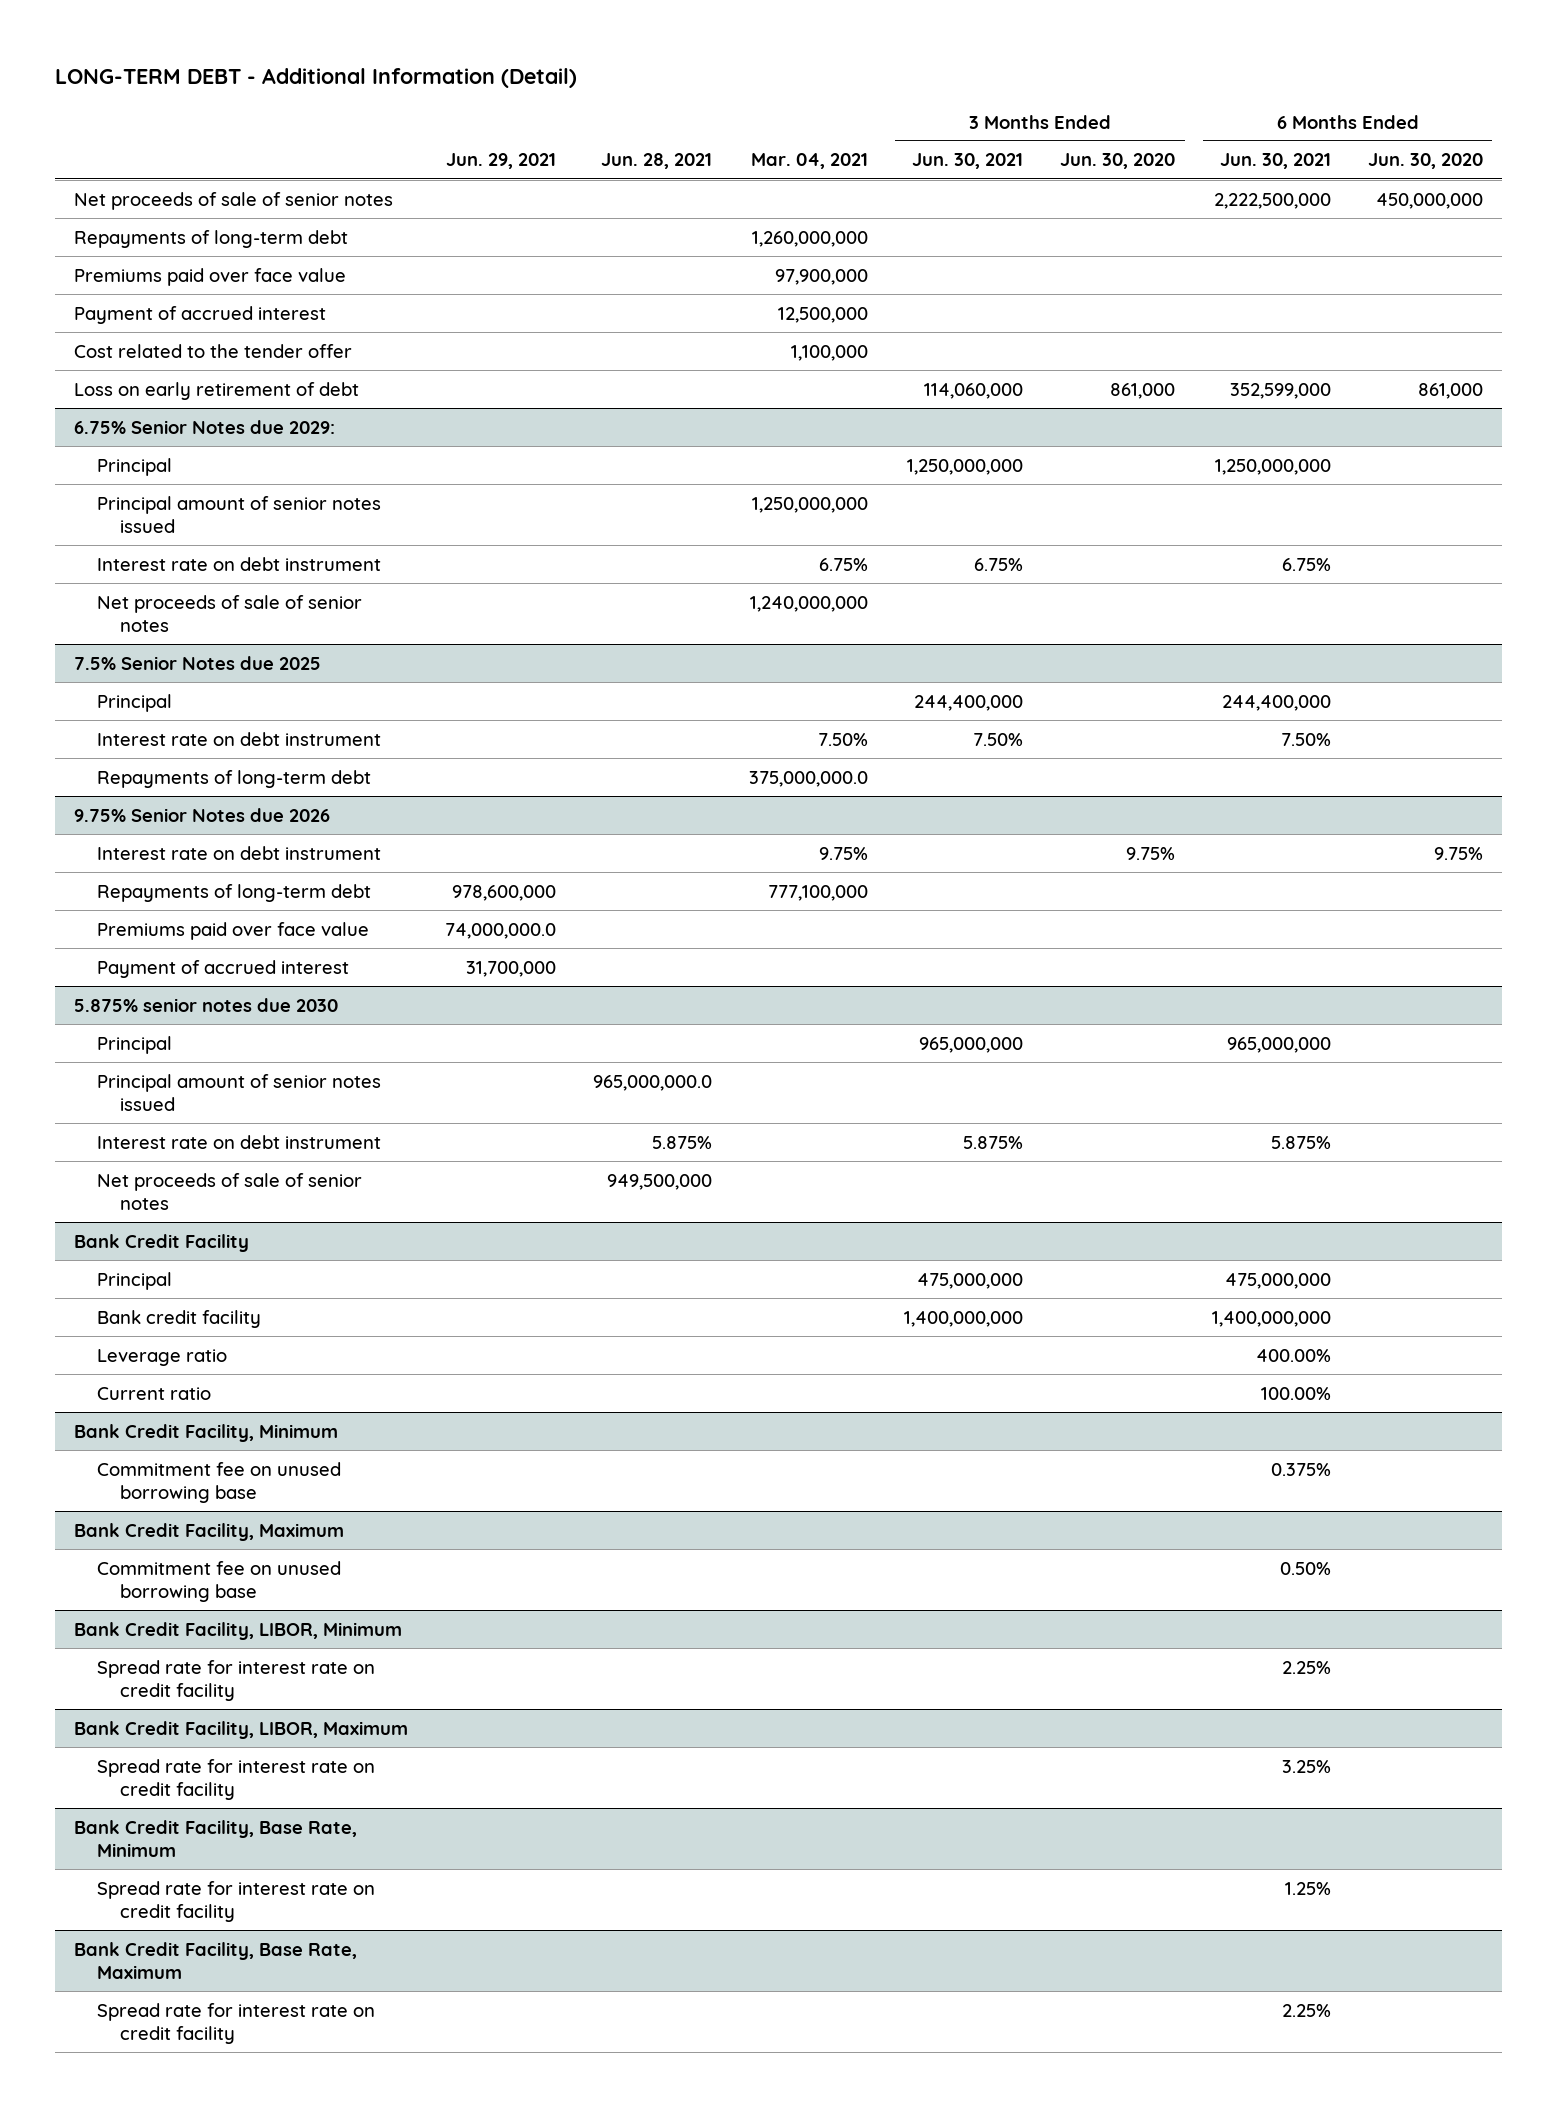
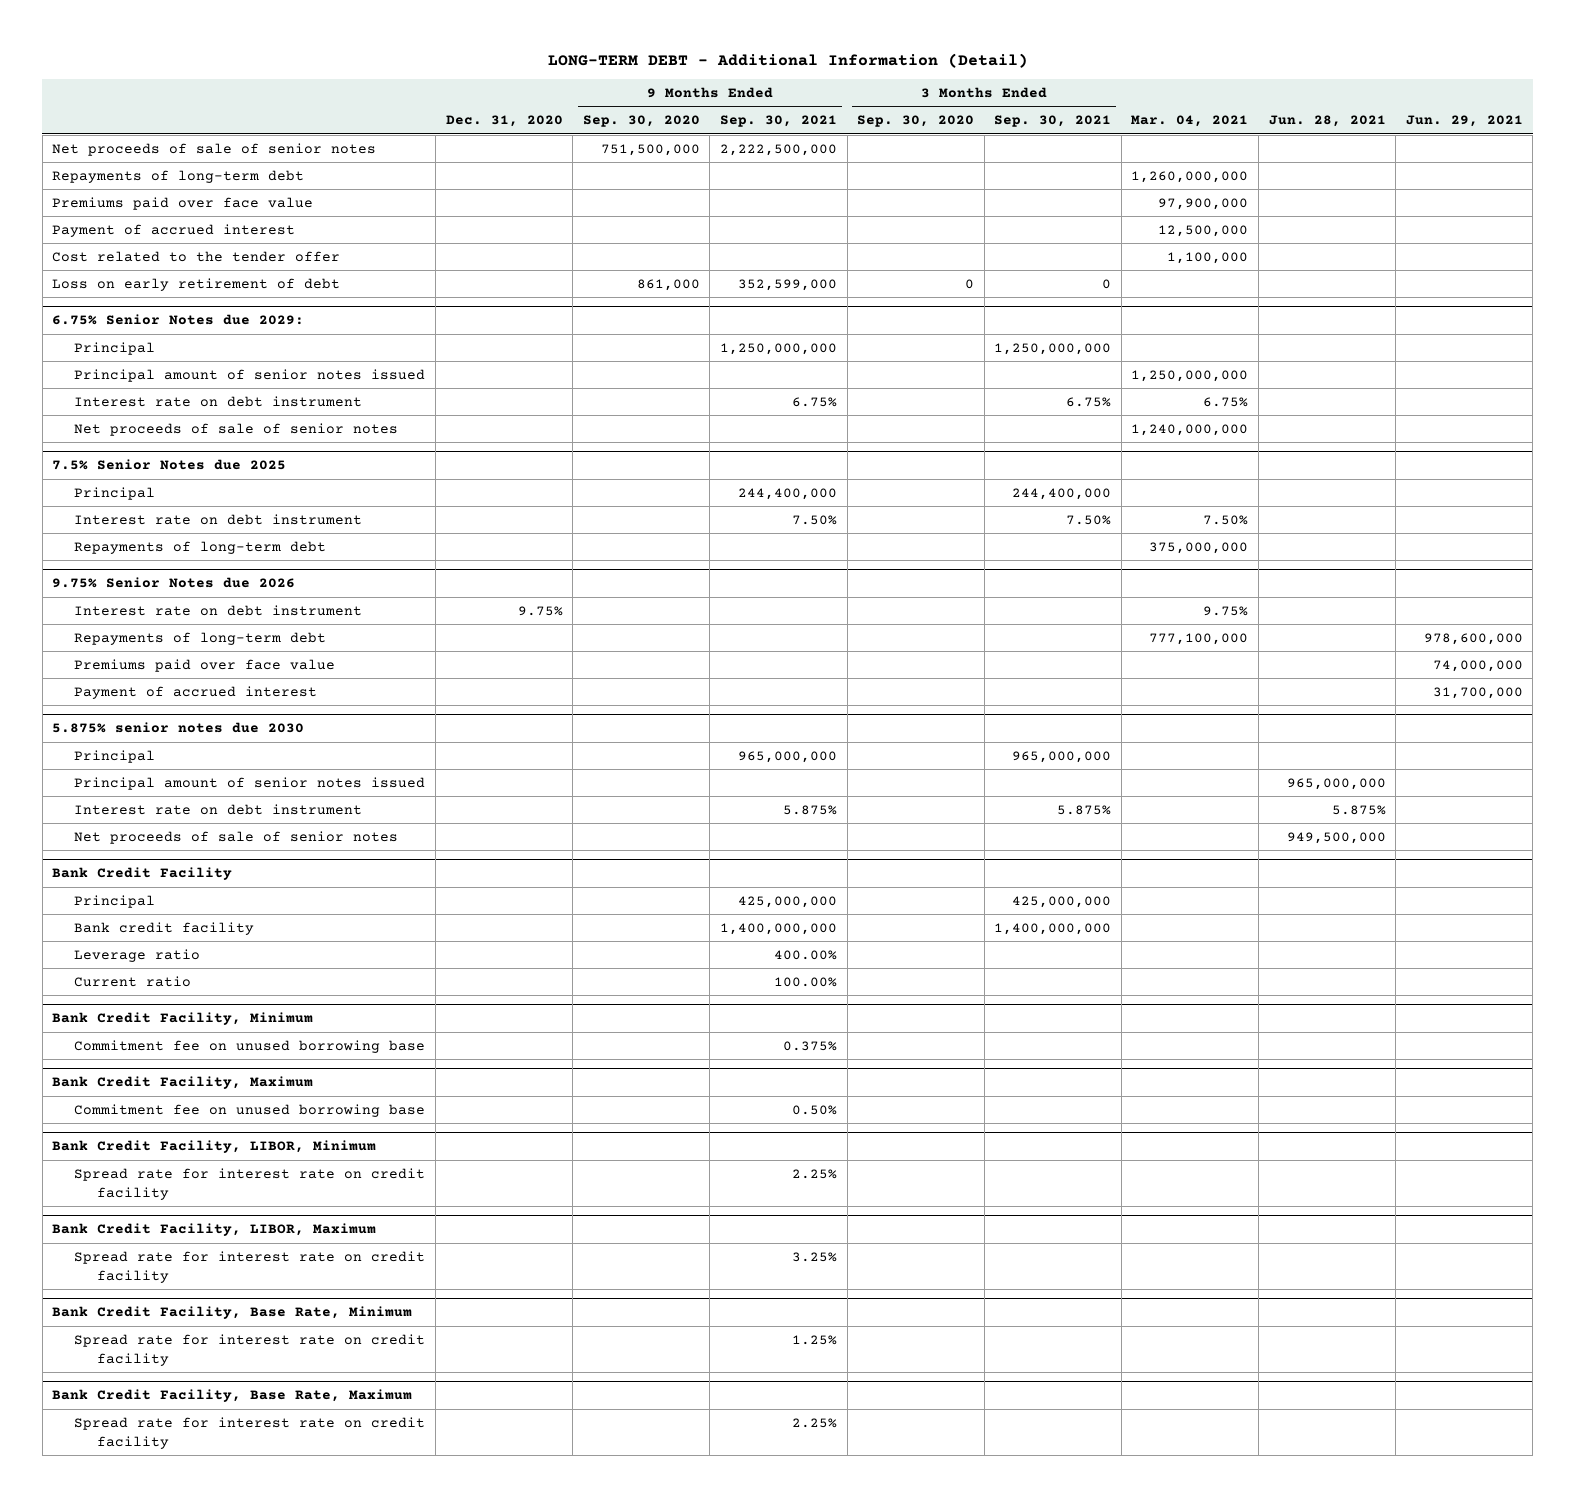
- | Jun. 29, 2021 | Jun. 28, 2021 | Mar. 04, 2021 | 3 Months Ended Jun. 30, 2021 | 3 Months Ended Jun. 30, 2020 | 6 Months Ended Jun. 30, 2021 | 6 Months Ended Jun. 30, 2020
+ | Dec. 31, 2020 | 9 Months Ended Sep. 30, 2020 | 9 Months Ended Sep. 30, 2021 | 3 Months Ended Sep. 30, 2020 | 3 Months Ended Sep. 30, 2021 | Mar. 04, 2021 | Jun. 28, 2021 | Jun. 29, 2021
@ 7.5% Senior Notes due 2025
- Repayments of long-term debt | | | 375,000,000.0 | | | |
+ Repayments of long-term debt | | | | | | 375,000,000 | |
@ 9.75% Senior Notes due 2026
- Premiums paid over face value | 74,000,000.0 | | | | | |
+ Premiums paid over face value | | | | | | | | 74,000,000
@ 5.875% senior notes due 2030
- Principal amount of senior notes issued | | 965,000,000.0 | | | | |
+ Principal amount of senior notes issued | | | | | | | 965,000,000 |

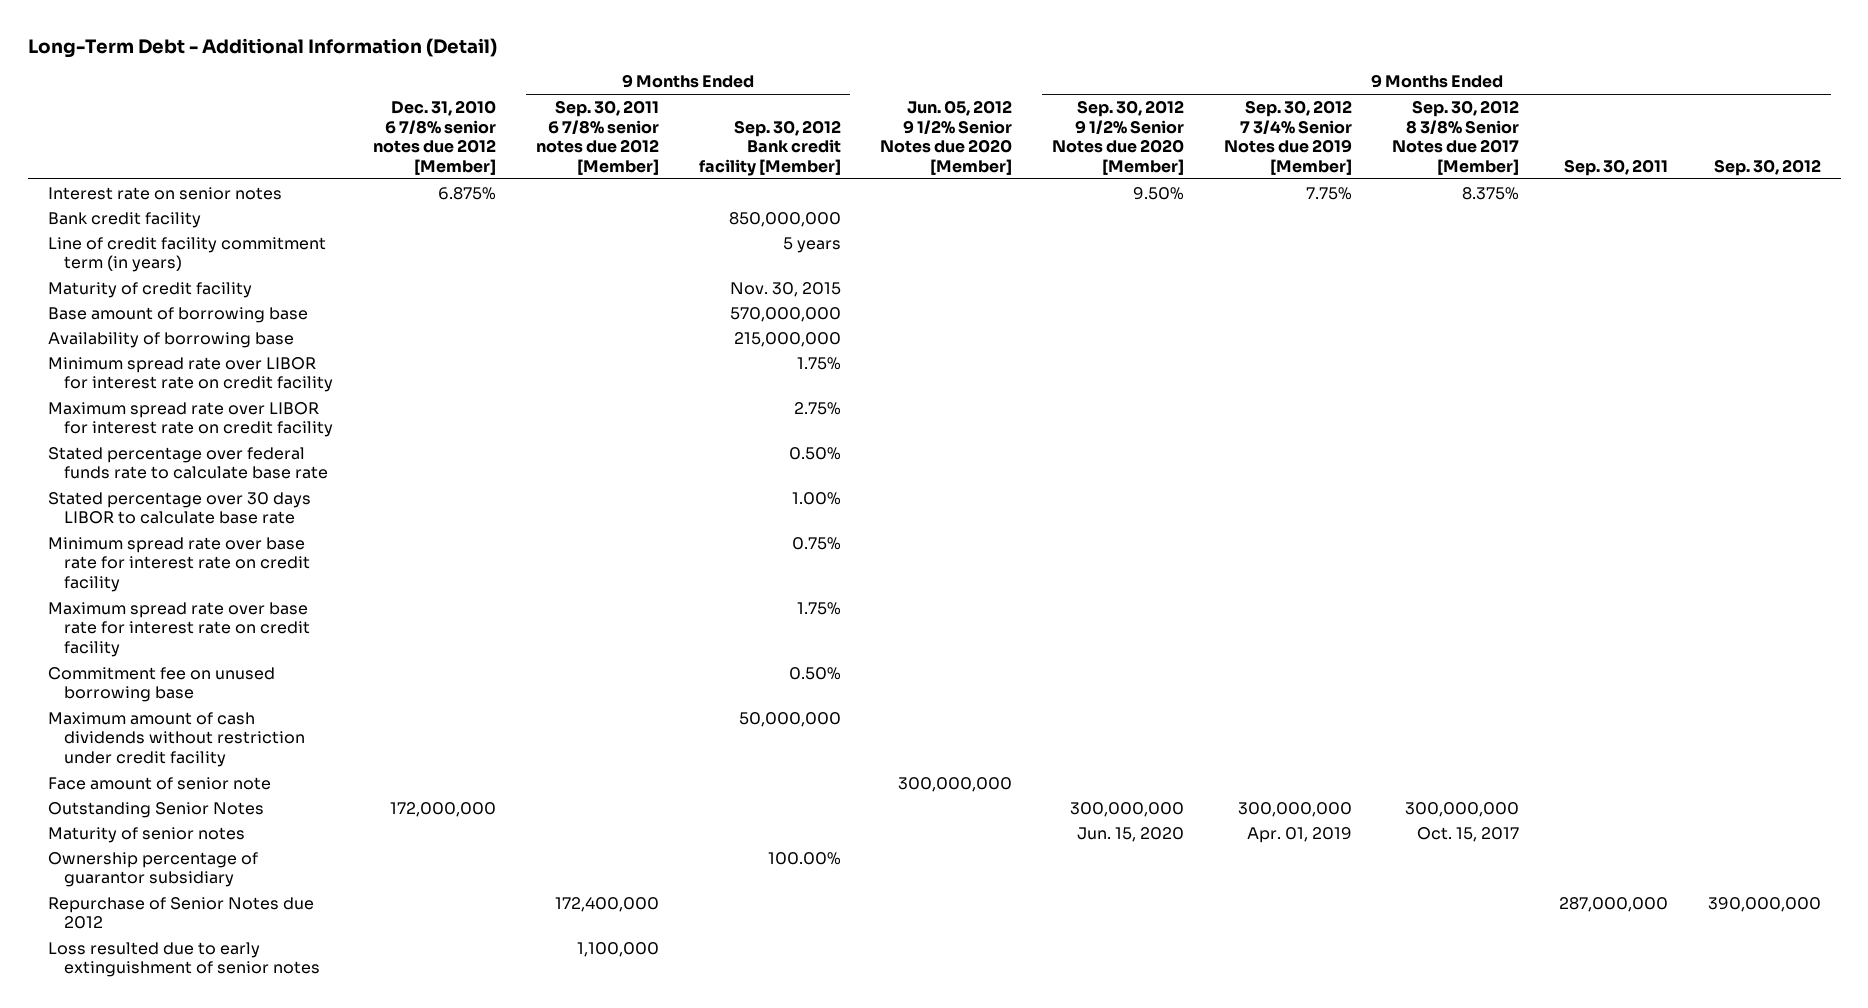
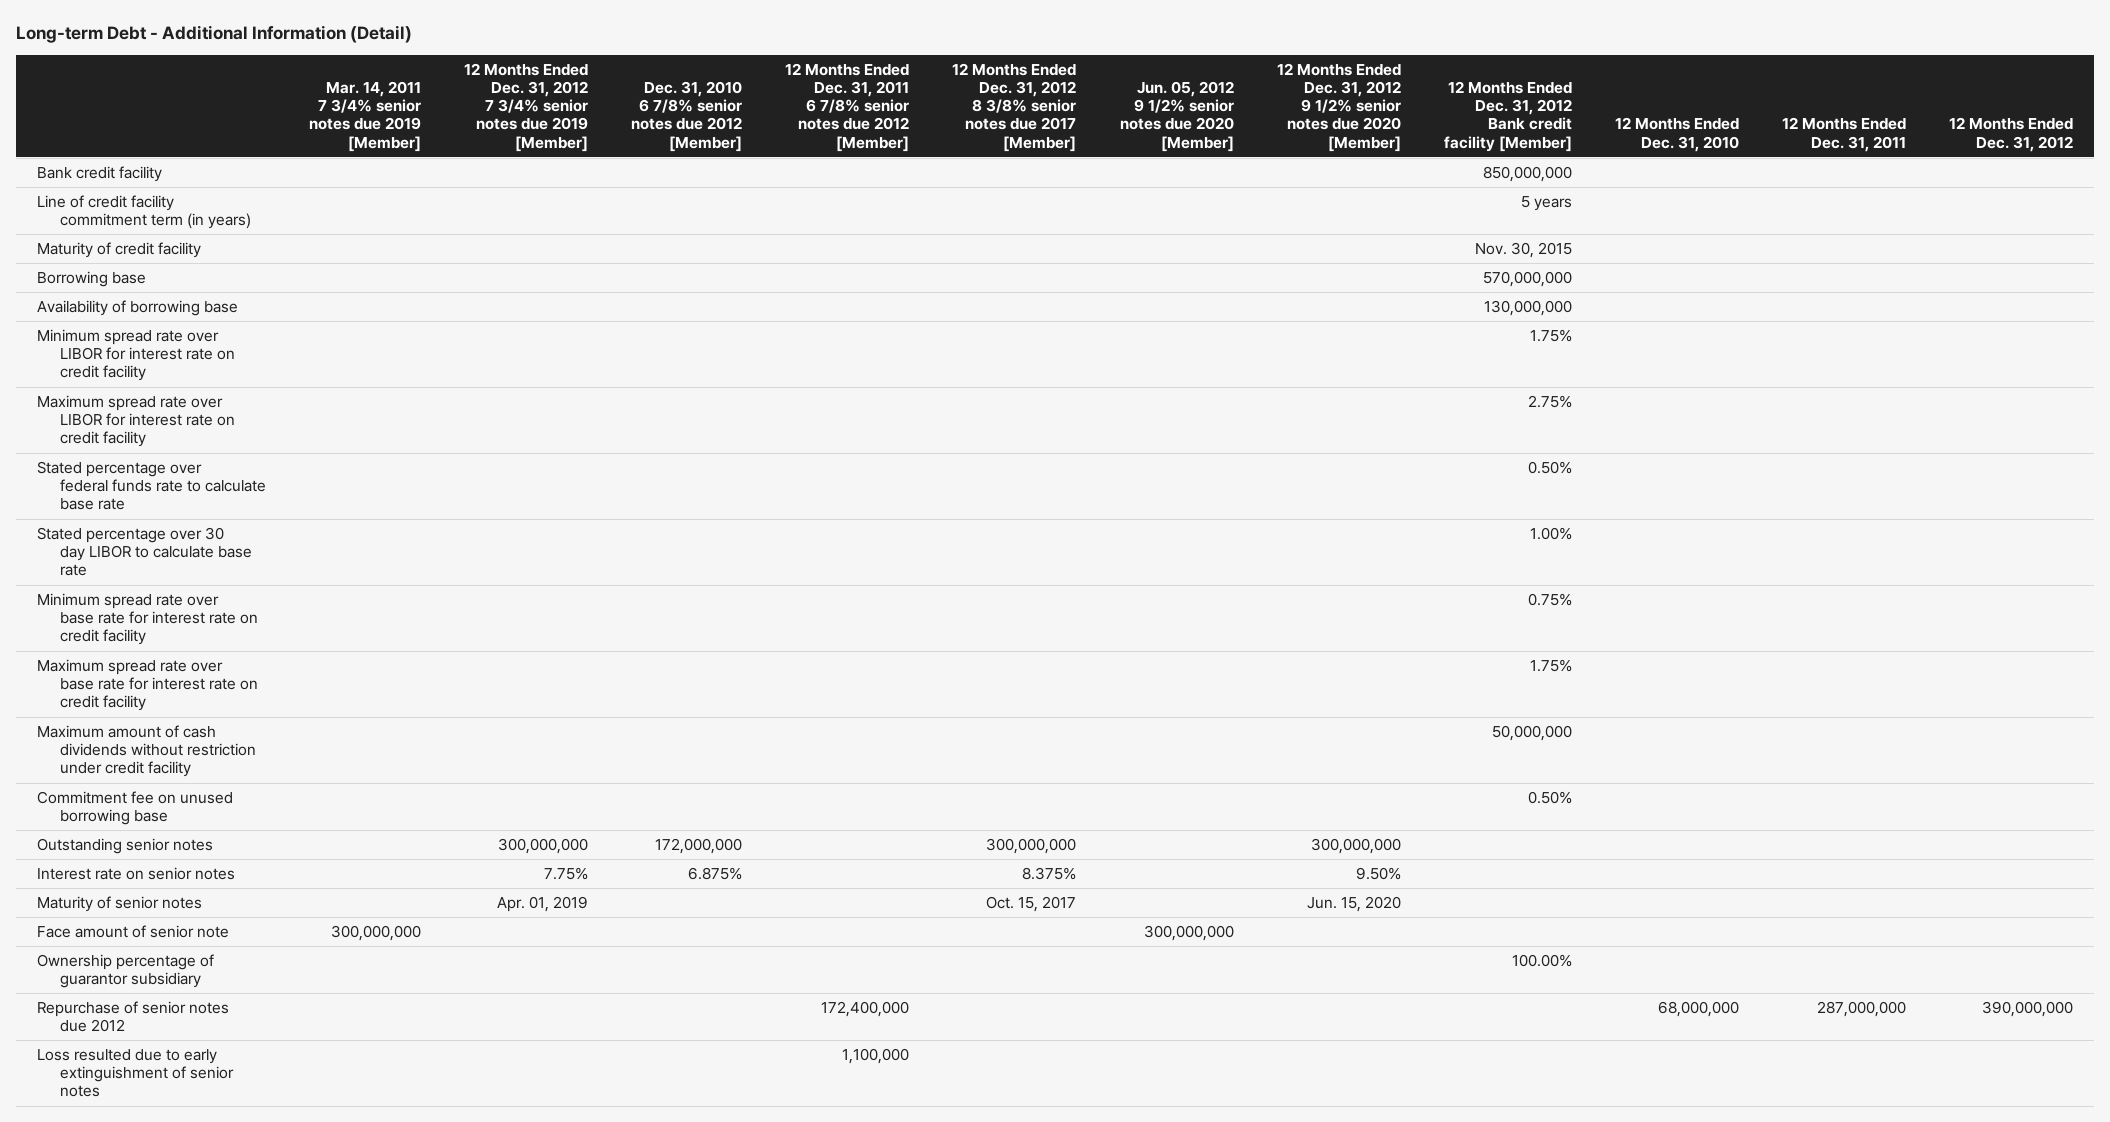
- Long-Term Debt - Additional Information (Detail)
+ Long-term Debt - Additional Information (Detail)
- | Dec. 31, 2010 6 7/8% senior notes due 2012 [Member] | 9 Months Ended Sep. 30, 2011 6 7/8% senior notes due 2012 [Member] | 9 Months Ended Sep. 30, 2012 Bank credit facility [Member] | Jun. 05, 2012 9 1/2% Senior Notes due 2020 [Member] | 9 Months Ended Sep. 30, 2012 9 1/2% Senior Notes due 2020 [Member] | 9 Months Ended Sep. 30, 2012 7 3/4% Senior Notes due 2019 [Member] | 9 Months Ended Sep. 30, 2012 8 3/8% Senior Notes due 2017 [Member] | 9 Months Ended Sep. 30, 2011 | 9 Months Ended Sep. 30, 2012
+ | Mar. 14, 2011 7 3/4% senior notes due 2019 [Member] | 12 Months Ended Dec. 31, 2012 7 3/4% senior notes due 2019 [Member] | Dec. 31, 2010 6 7/8% senior notes due 2012 [Member] | 12 Months Ended Dec. 31, 2011 6 7/8% senior notes due 2012 [Member] | 12 Months Ended Dec. 31, 2012 8 3/8% senior notes due 2017 [Member] | Jun. 05, 2012 9 1/2% senior notes due 2020 [Member] | 12 Months Ended Dec. 31, 2012 9 1/2% senior notes due 2020 [Member] | 12 Months Ended Dec. 31, 2012 Bank credit facility [Member] | 12 Months Ended Dec. 31, 2010 | 12 Months Ended Dec. 31, 2011 | 12 Months Ended Dec. 31, 2012
- Base amount of borrowing base | | | 570,000,000 | | | | | |
+ Borrowing base | | | | | | | | 570,000,000 | | |
- Stated percentage over 30 days LIBOR to calculate base rate | | | 1.00% | | | | | |
+ Stated percentage over 30 day LIBOR to calculate base rate | | | | | | | | 1.00% | | |
- Outstanding Senior Notes | 172,000,000 | | | | 300,000,000 | 300,000,000 | 300,000,000 | |
moved down: Commitment fee on unused borrowing base | | | | | | | | 0.50% | | |
+ Outstanding senior notes | | 300,000,000 | 172,000,000 | | 300,000,000 | | 300,000,000 | | | |
moved down: Interest rate on senior notes | | 7.75% | 6.875% | | 8.375% | | 9.50% | | | |
moved down: Face amount of senior note | 300,000,000 | | | | | 300,000,000 | | | | |
- Repurchase of Senior Notes due 2012 | | 172,400,000 | | | | | | 287,000,000 | 390,000,000
+ Repurchase of senior notes due 2012 | | | | 172,400,000 | | | | | 68,000,000 | 287,000,000 | 390,000,000

